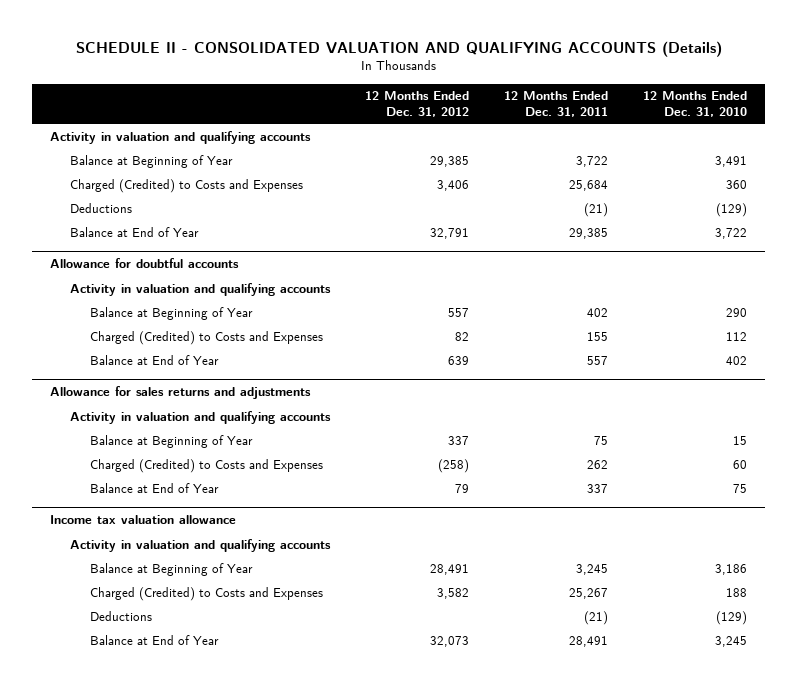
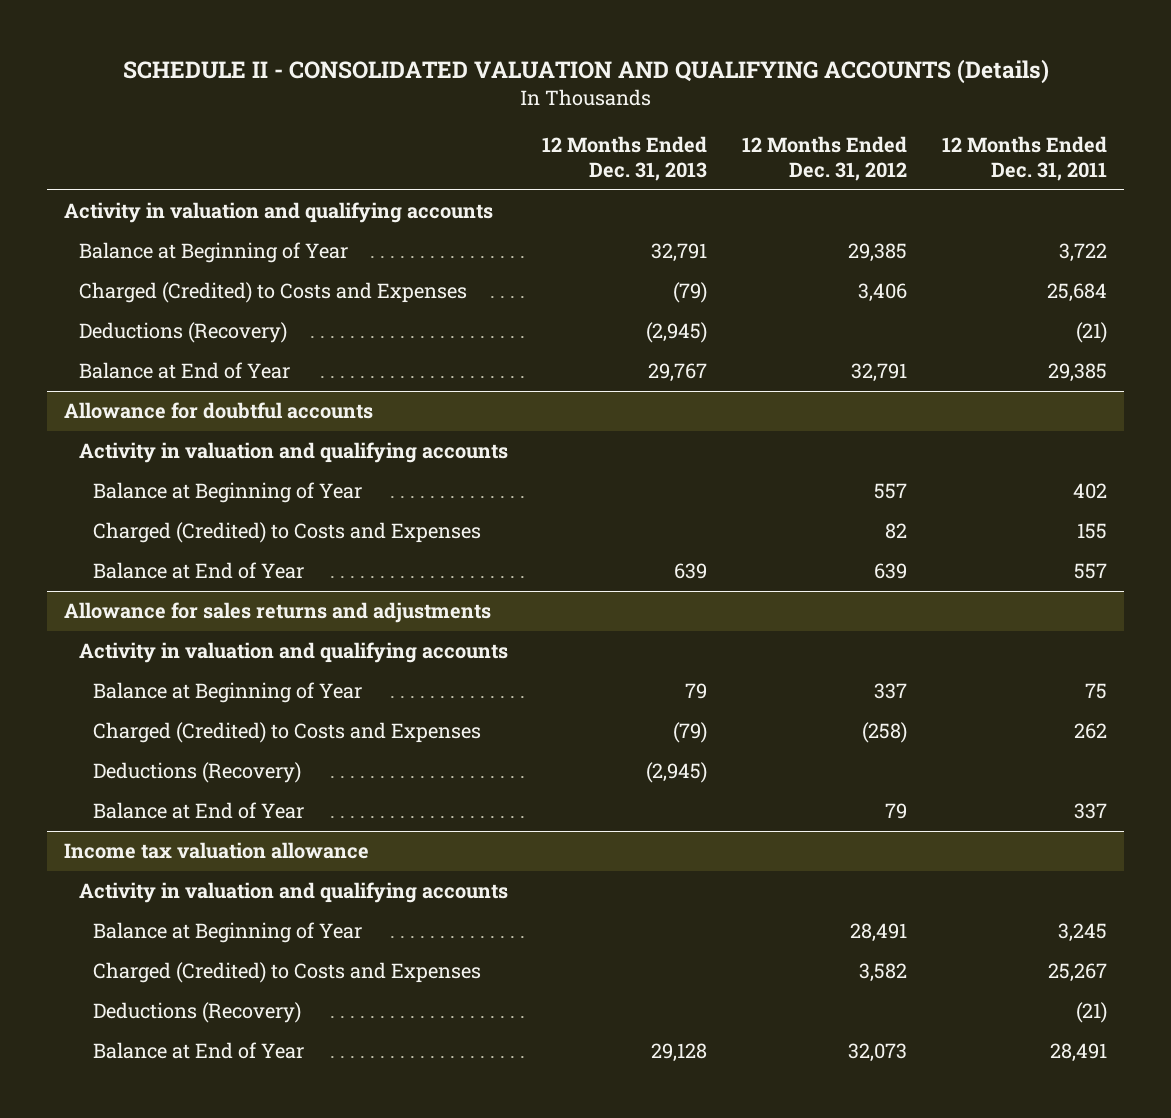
- | 12 Months Ended Dec. 31, 2012 | 12 Months Ended Dec. 31, 2011 | 12 Months Ended Dec. 31, 2010
+ | 12 Months Ended Dec. 31, 2013 | 12 Months Ended Dec. 31, 2012 | 12 Months Ended Dec. 31, 2011
- Deductions | | (21) | (129)
+ Deductions (Recovery) | (2,945) | | (21)
@ Allowance for sales returns and adjustments
+ Deductions (Recovery) | (2,945) | |
@ Income tax valuation allowance
- Deductions | | (21) | (129)
+ Deductions (Recovery) | | | (21)

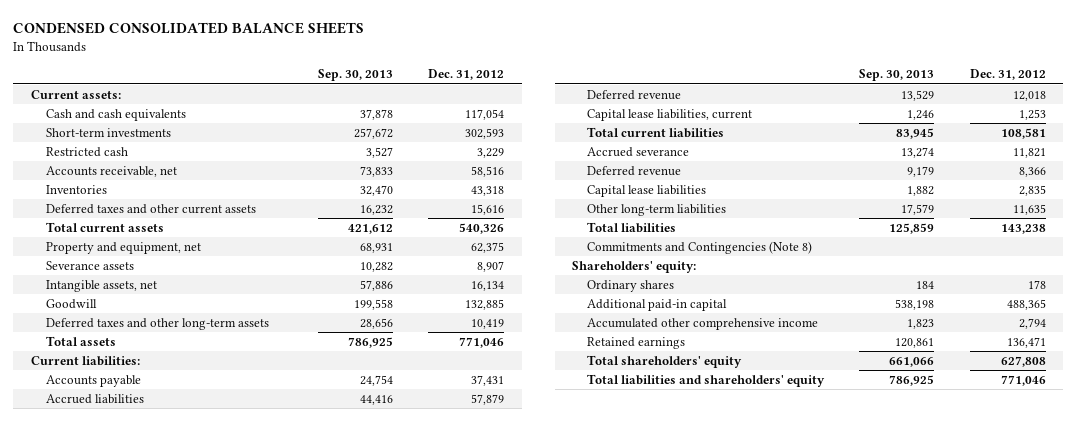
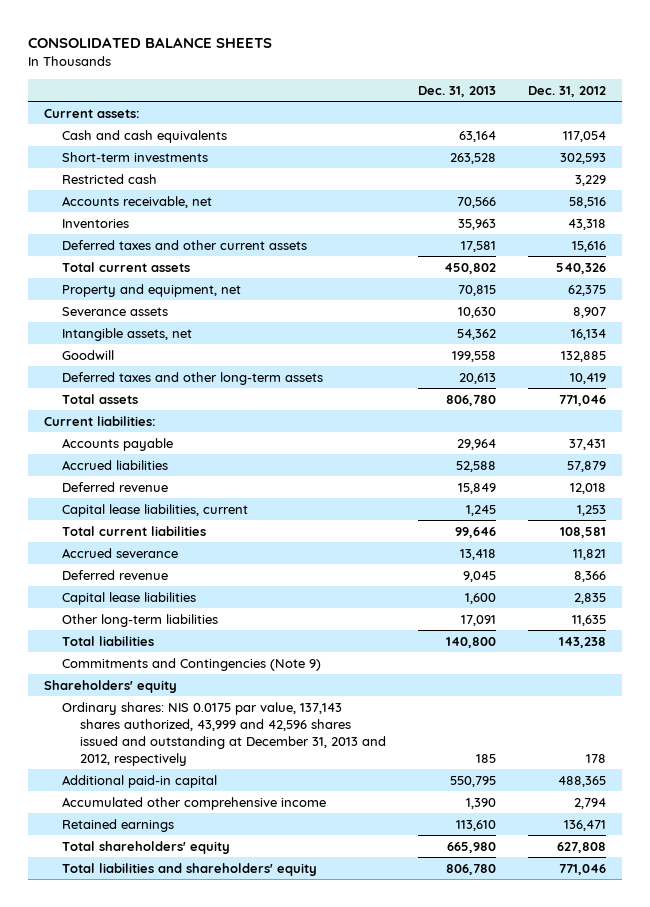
- CONDENSED CONSOLIDATED BALANCE SHEETS
+ CONSOLIDATED BALANCE SHEETS
- | Sep. 30, 2013 | Dec. 31, 2012
+ | Dec. 31, 2013 | Dec. 31, 2012
- Commitments and Contingencies (Note 8)
- Shareholders' equity:
- Ordinary shares | 184 | 178
+ Commitments and Contingencies (Note 9)
+ Shareholders' equity
+ Ordinary shares: NIS 0.0175 par value, 137,143 shares authorized, 43,999 and 42,596 shares issued and outstanding at December 31, 2013 and 2012, respectively | 185 | 178

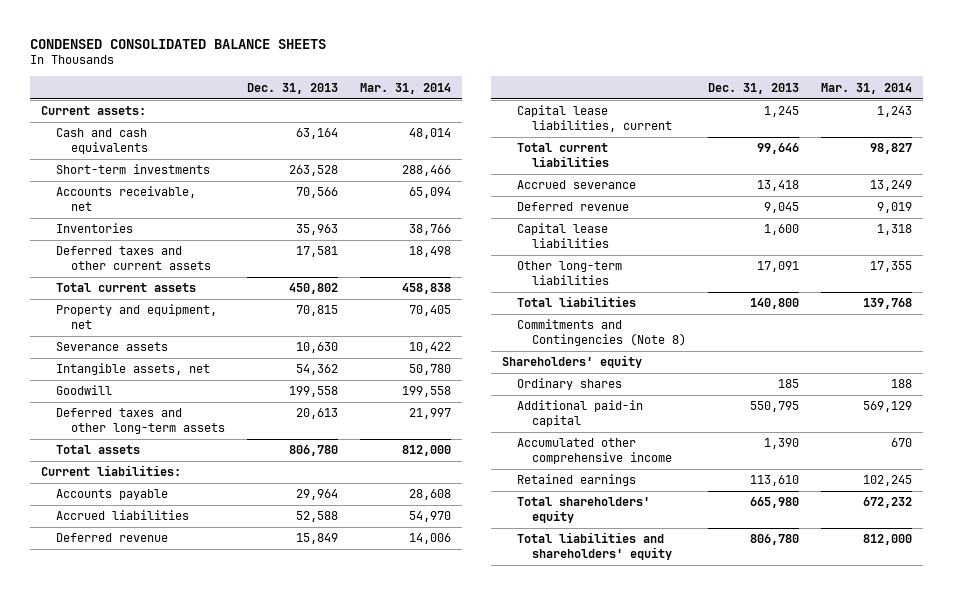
- CONSOLIDATED BALANCE SHEETS
+ CONDENSED CONSOLIDATED BALANCE SHEETS
- | Dec. 31, 2013 | Dec. 31, 2012
+ | Dec. 31, 2013 | Mar. 31, 2014
- Restricted cash | | 3,229
- Commitments and Contingencies (Note 9)
+ Commitments and Contingencies (Note 8)
- Ordinary shares: NIS 0.0175 par value, 137,143 shares authorized, 43,999 and 42,596 shares issued and outstanding at December 31, 2013 and 2012, respectively | 185 | 178
+ Ordinary shares | 185 | 188

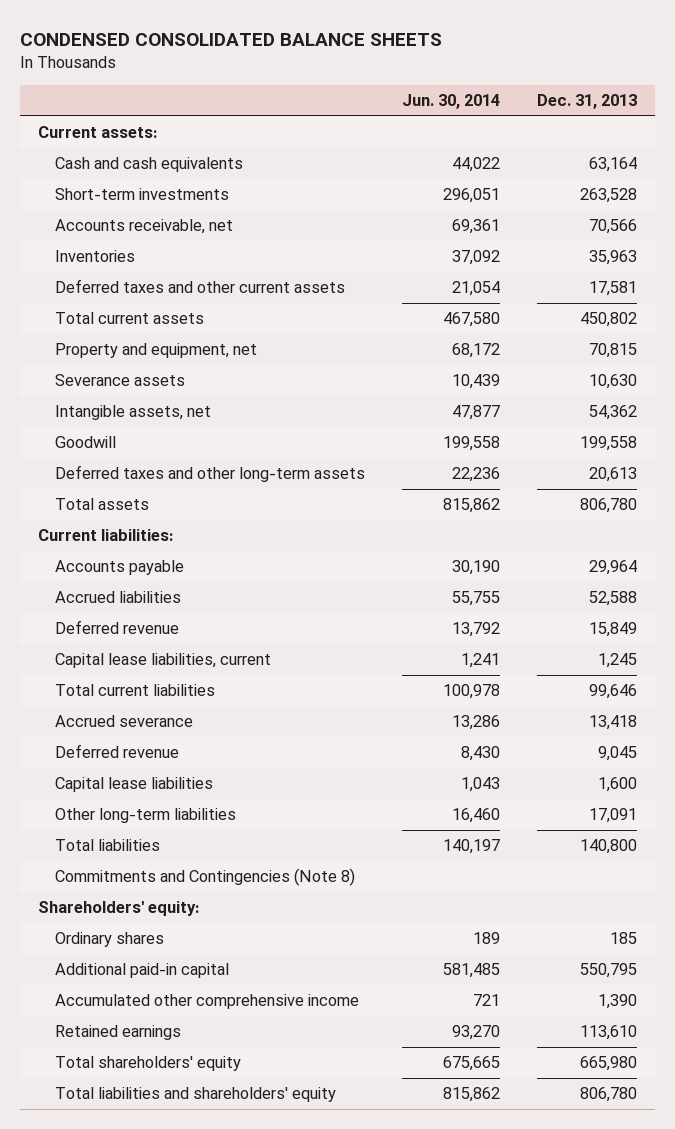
- | Dec. 31, 2013 | Mar. 31, 2014
+ | Jun. 30, 2014 | Dec. 31, 2013
- Shareholders' equity
+ Shareholders' equity:

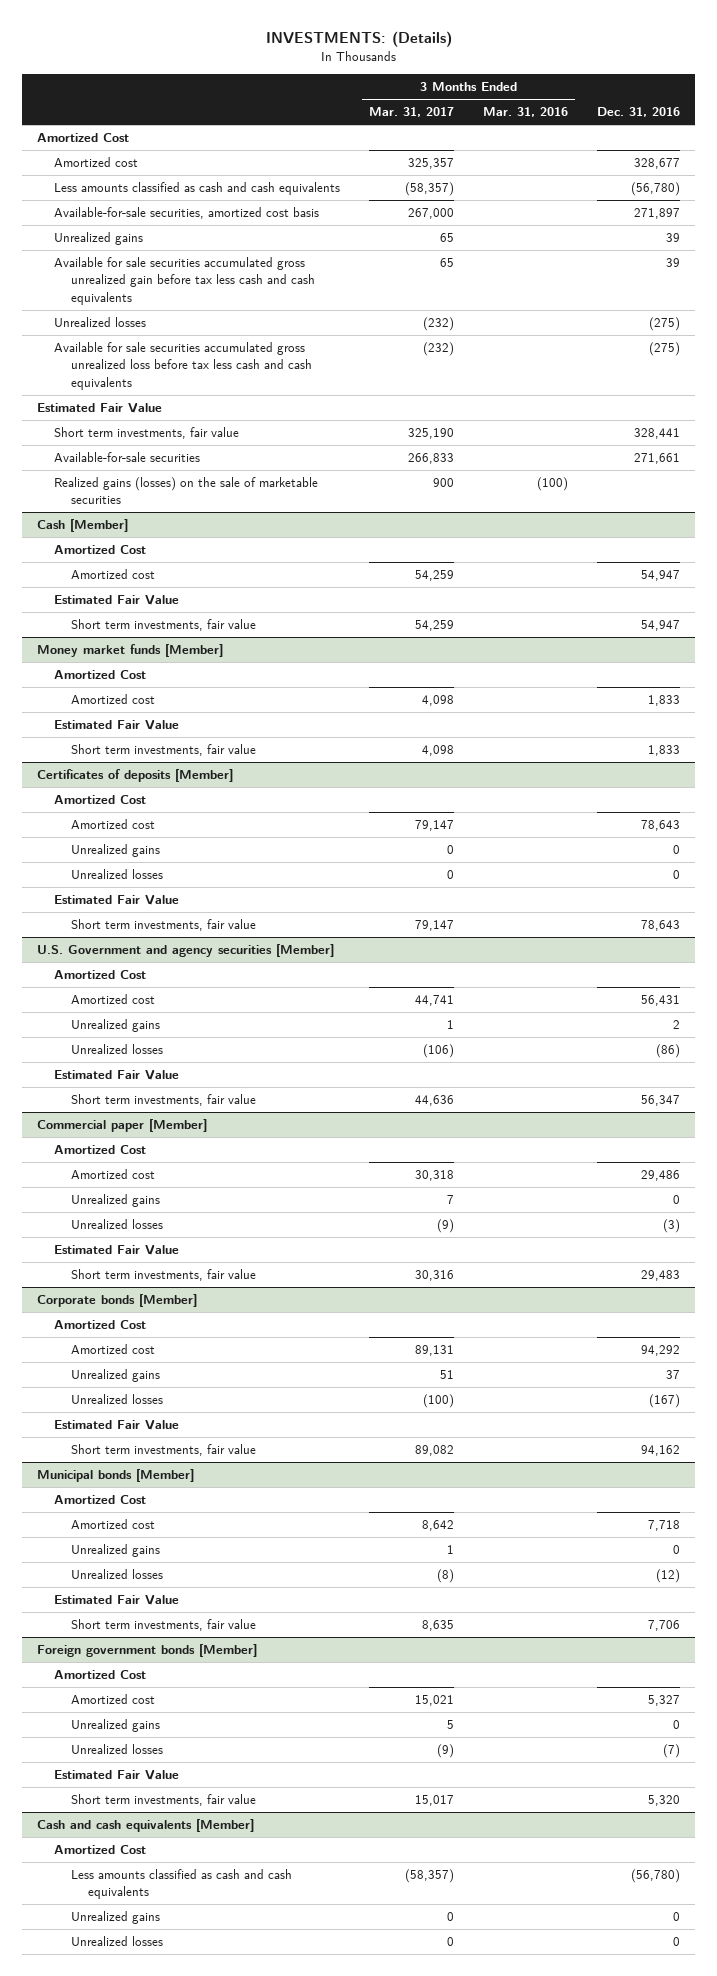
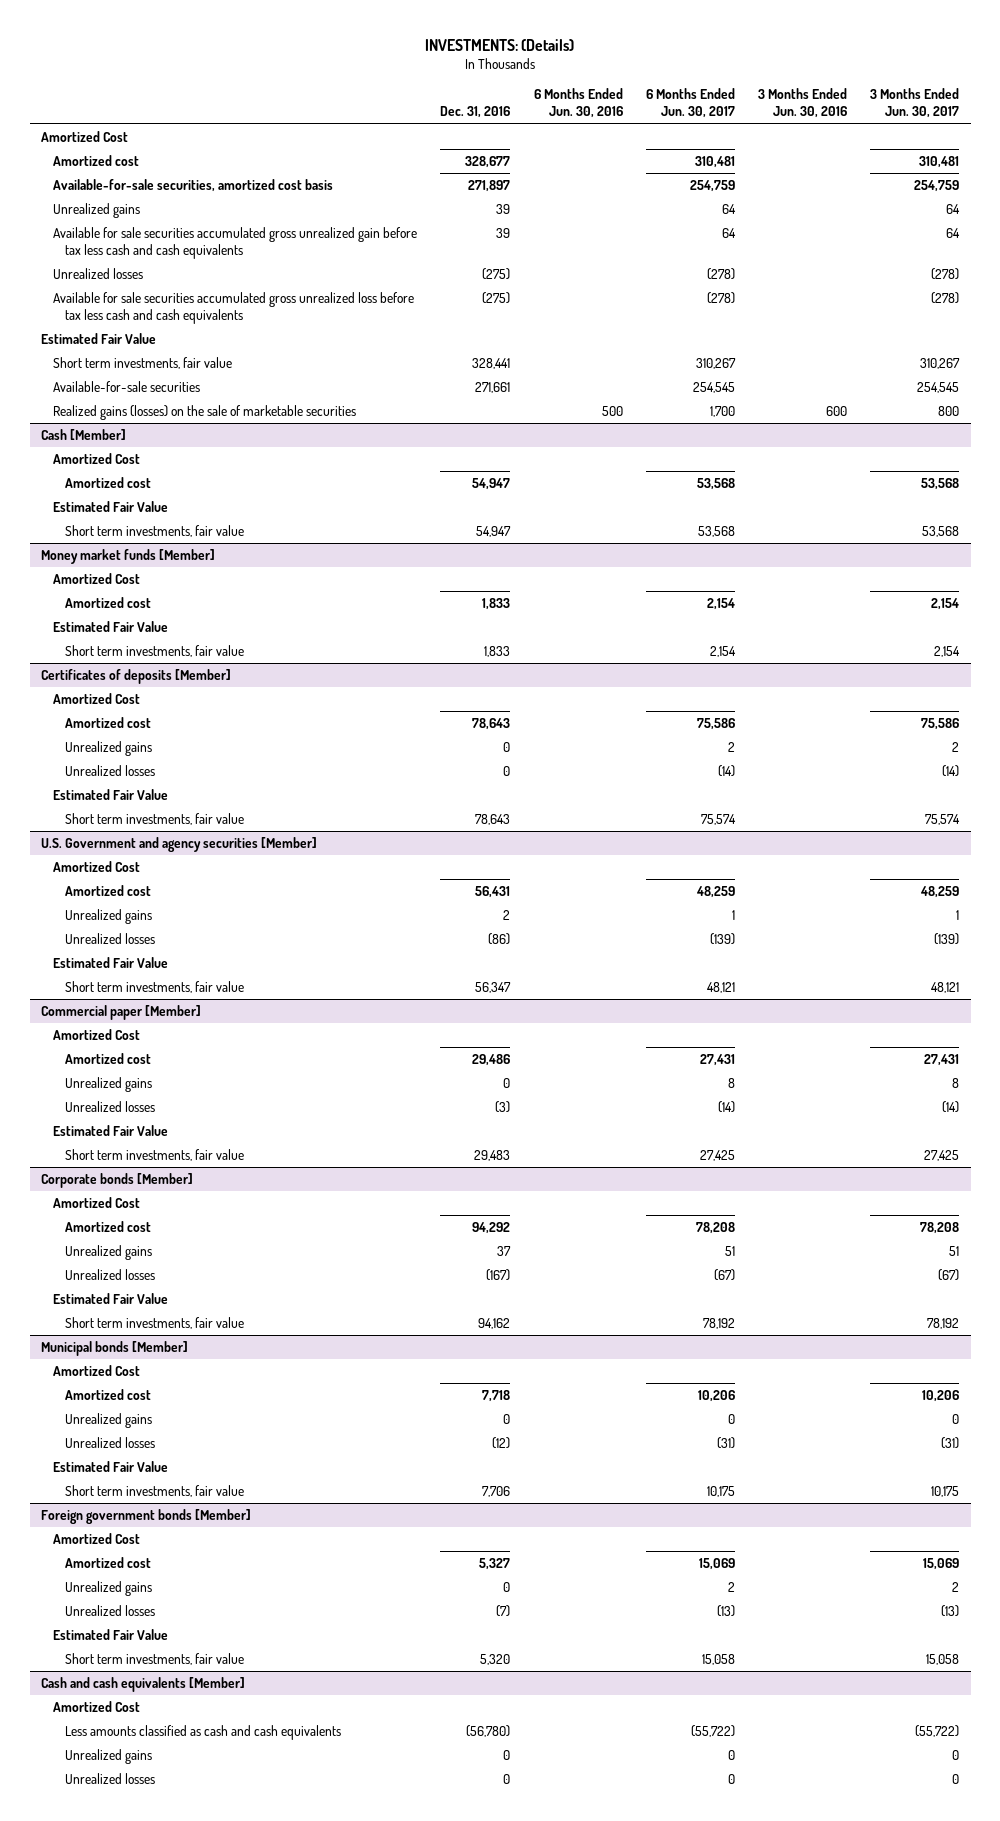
- | 3 Months Ended Mar. 31, 2017 | 3 Months Ended Mar. 31, 2016 | Dec. 31, 2016
+ | Dec. 31, 2016 | 6 Months Ended Jun. 30, 2016 | 6 Months Ended Jun. 30, 2017 | 3 Months Ended Jun. 30, 2016 | 3 Months Ended Jun. 30, 2017
- Less amounts classified as cash and cash equivalents | (58,357) | | (56,780)

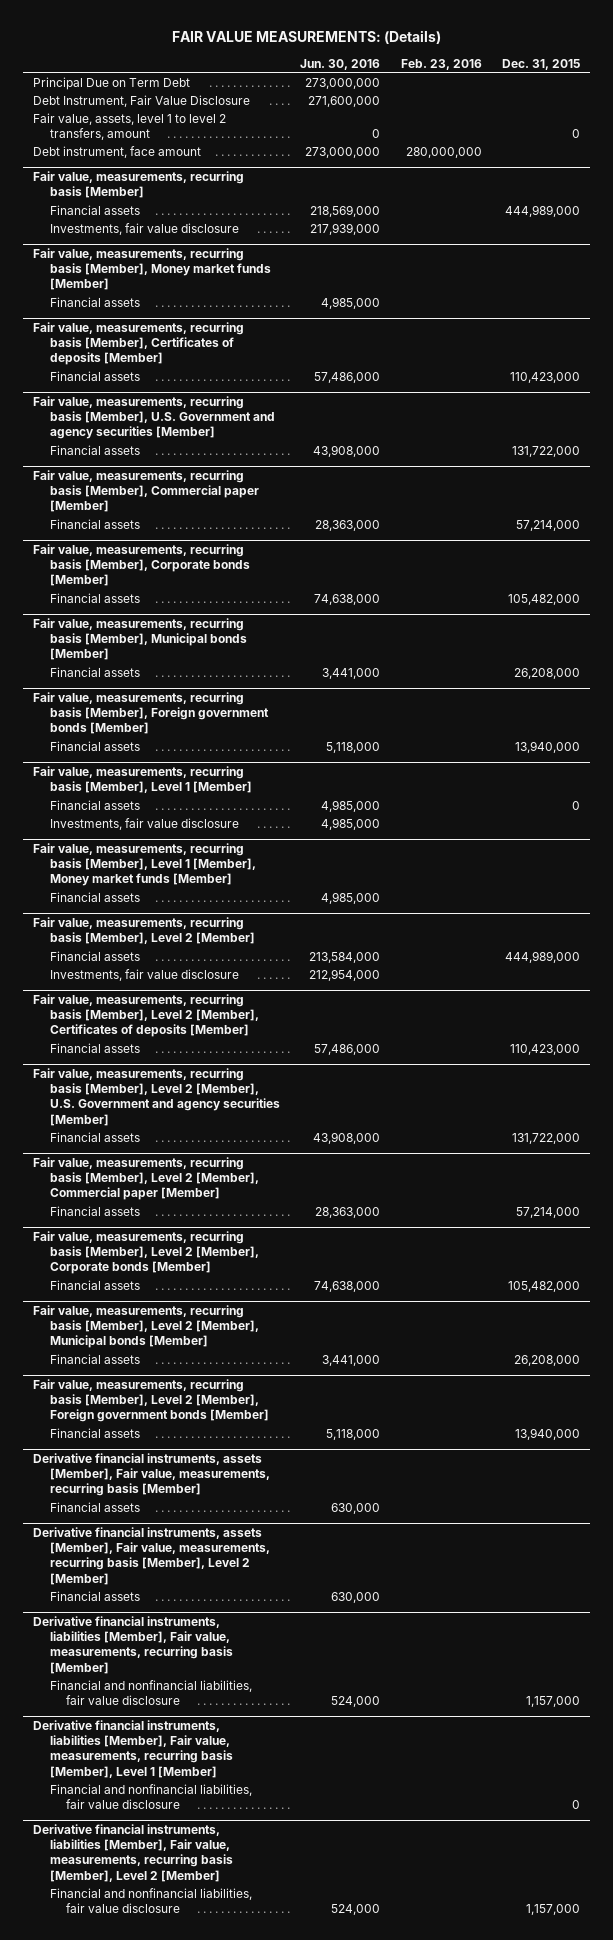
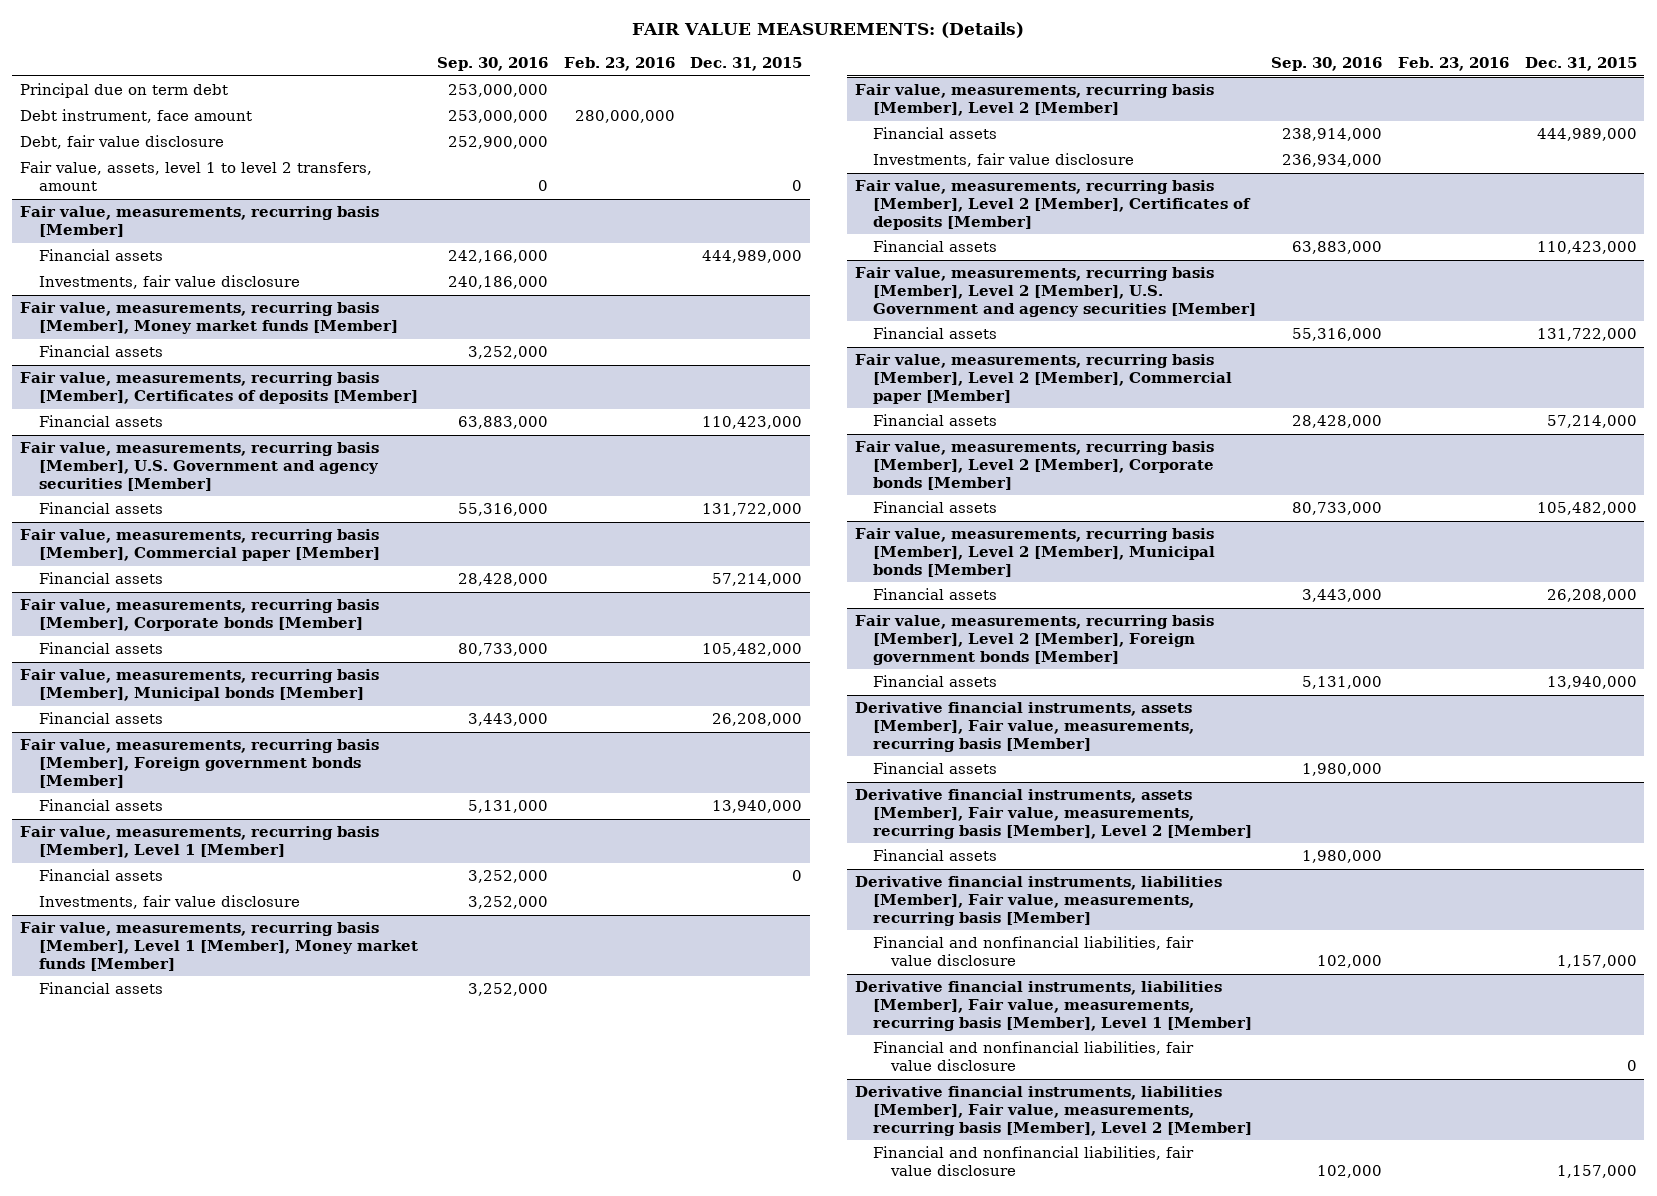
- | Jun. 30, 2016 | Feb. 23, 2016 | Dec. 31, 2015
+ | Sep. 30, 2016 | Feb. 23, 2016 | Dec. 31, 2015
- Principal Due on Term Debt | 273,000,000 | |
- Debt Instrument, Fair Value Disclosure | 271,600,000 | |
+ Principal due on term debt | 253,000,000 | |
+ Debt, fair value disclosure | 252,900,000 | |
moved down: Fair value, assets, level 1 to level 2 transfers, amount | 0 | | 0

